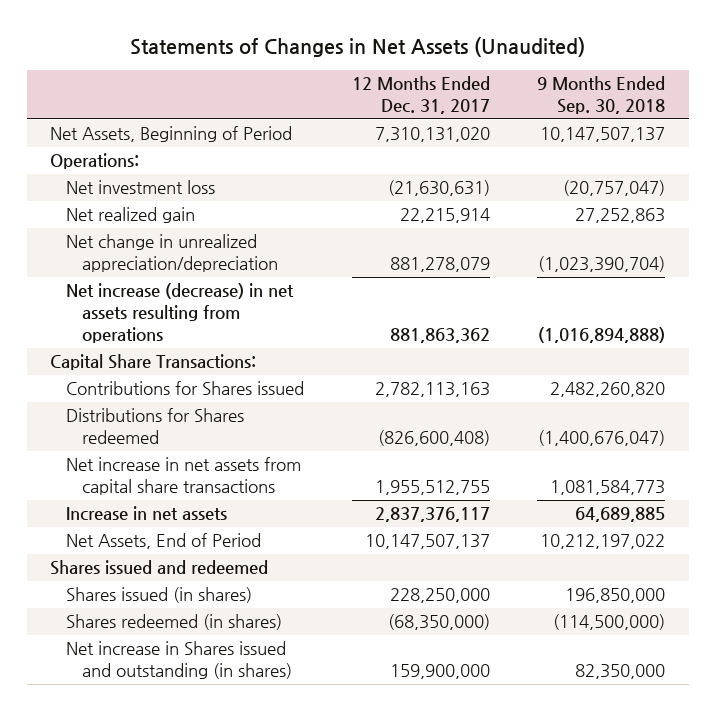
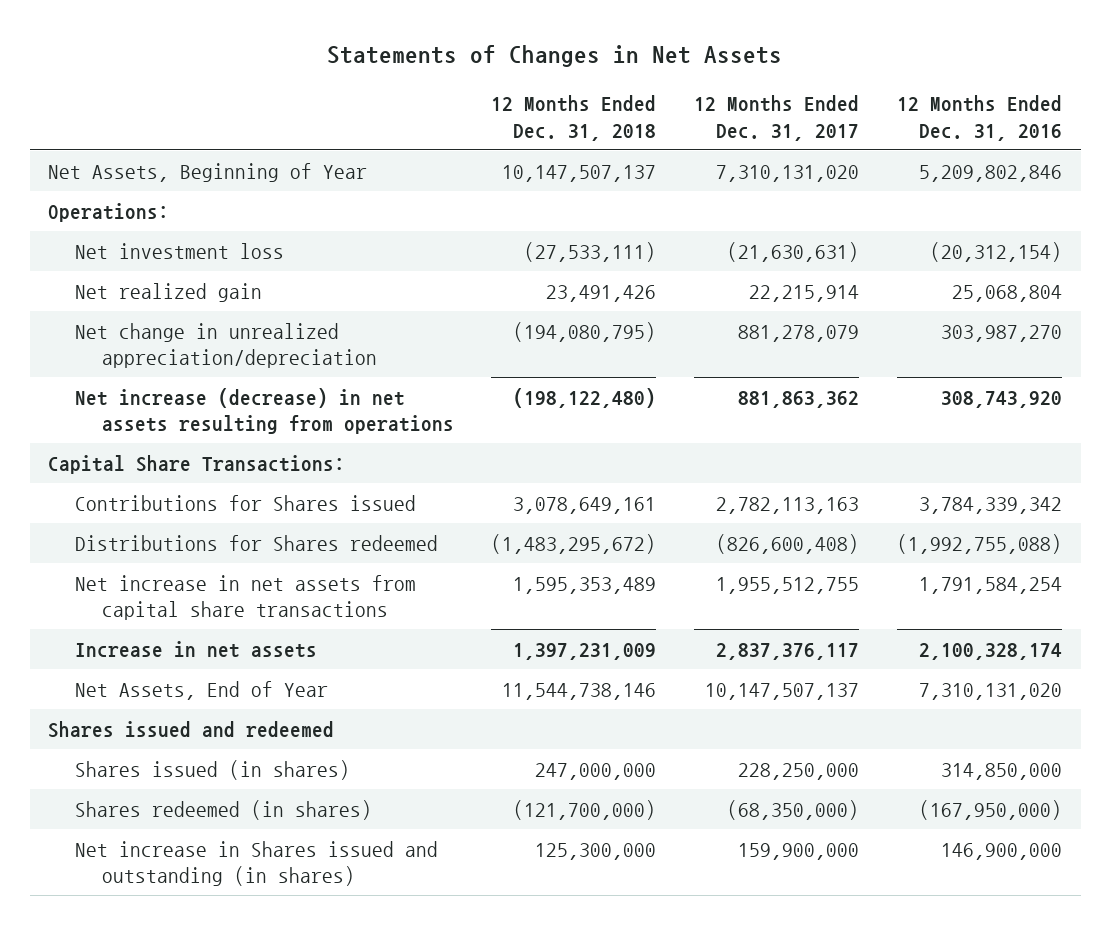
- Statements of Changes in Net Assets (Unaudited)
+ Statements of Changes in Net Assets
- | 12 Months Ended Dec. 31, 2017 | 9 Months Ended Sep. 30, 2018
+ | 12 Months Ended Dec. 31, 2018 | 12 Months Ended Dec. 31, 2017 | 12 Months Ended Dec. 31, 2016
- Net Assets, Beginning of Period | 7,310,131,020 | 10,147,507,137
+ Net Assets, Beginning of Year | 10,147,507,137 | 7,310,131,020 | 5,209,802,846
- Net Assets, End of Period | 10,147,507,137 | 10,212,197,022
+ Net Assets, End of Year | 11,544,738,146 | 10,147,507,137 | 7,310,131,020

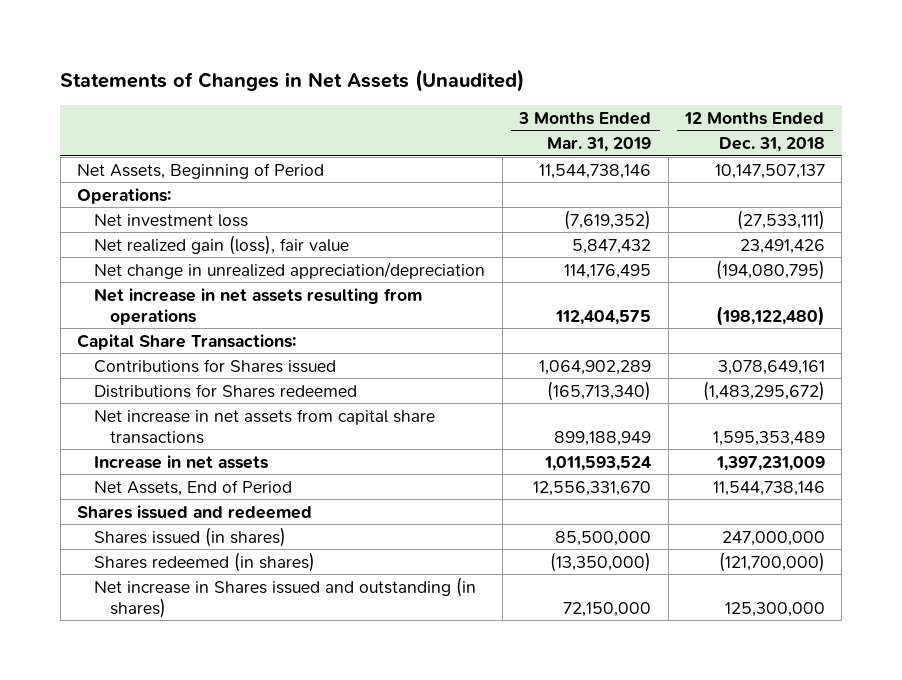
- Statements of Changes in Net Assets
+ Statements of Changes in Net Assets (Unaudited)
- | 12 Months Ended Dec. 31, 2018 | 12 Months Ended Dec. 31, 2017 | 12 Months Ended Dec. 31, 2016
+ | 3 Months Ended Mar. 31, 2019 | 12 Months Ended Dec. 31, 2018
- Net Assets, Beginning of Year | 10,147,507,137 | 7,310,131,020 | 5,209,802,846
+ Net Assets, Beginning of Period | 11,544,738,146 | 10,147,507,137
- Net realized gain | 23,491,426 | 22,215,914 | 25,068,804
+ Net realized gain (loss), fair value | 5,847,432 | 23,491,426
- Net increase (decrease) in net assets resulting from operations | (198,122,480) | 881,863,362 | 308,743,920
+ Net increase in net assets resulting from operations | 112,404,575 | (198,122,480)
- Net Assets, End of Year | 11,544,738,146 | 10,147,507,137 | 7,310,131,020
+ Net Assets, End of Period | 12,556,331,670 | 11,544,738,146

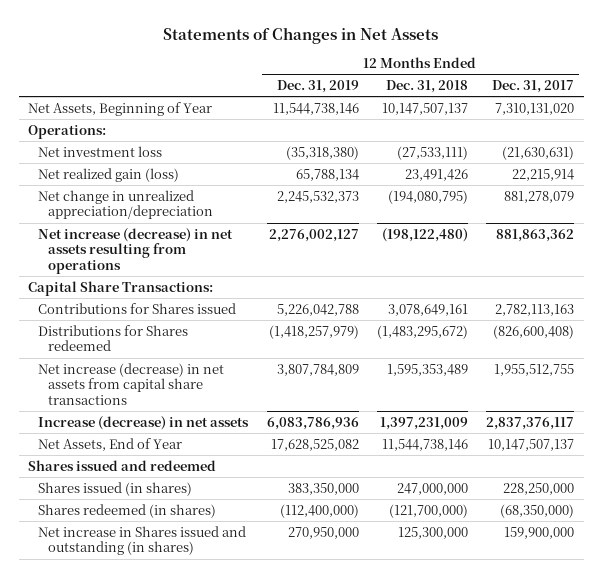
- Statements of Changes in Net Assets (Unaudited)
+ Statements of Changes in Net Assets
- | 3 Months Ended Mar. 31, 2019 | 12 Months Ended Dec. 31, 2018
+ | 12 Months Ended Dec. 31, 2019 | 12 Months Ended Dec. 31, 2018 | 12 Months Ended Dec. 31, 2017
- Net Assets, Beginning of Period | 11,544,738,146 | 10,147,507,137
+ Net Assets, Beginning of Year | 11,544,738,146 | 10,147,507,137 | 7,310,131,020
- Net realized gain (loss), fair value | 5,847,432 | 23,491,426
+ Net realized gain (loss) | 65,788,134 | 23,491,426 | 22,215,914
- Net increase in net assets resulting from operations | 112,404,575 | (198,122,480)
+ Net increase (decrease) in net assets resulting from operations | 2,276,002,127 | (198,122,480) | 881,863,362
- Net increase in net assets from capital share transactions | 899,188,949 | 1,595,353,489
- Increase in net assets | 1,011,593,524 | 1,397,231,009
- Net Assets, End of Period | 12,556,331,670 | 11,544,738,146
+ Net increase (decrease) in net assets from capital share transactions | 3,807,784,809 | 1,595,353,489 | 1,955,512,755
+ Increase (decrease) in net assets | 6,083,786,936 | 1,397,231,009 | 2,837,376,117
+ Net Assets, End of Year | 17,628,525,082 | 11,544,738,146 | 10,147,507,137

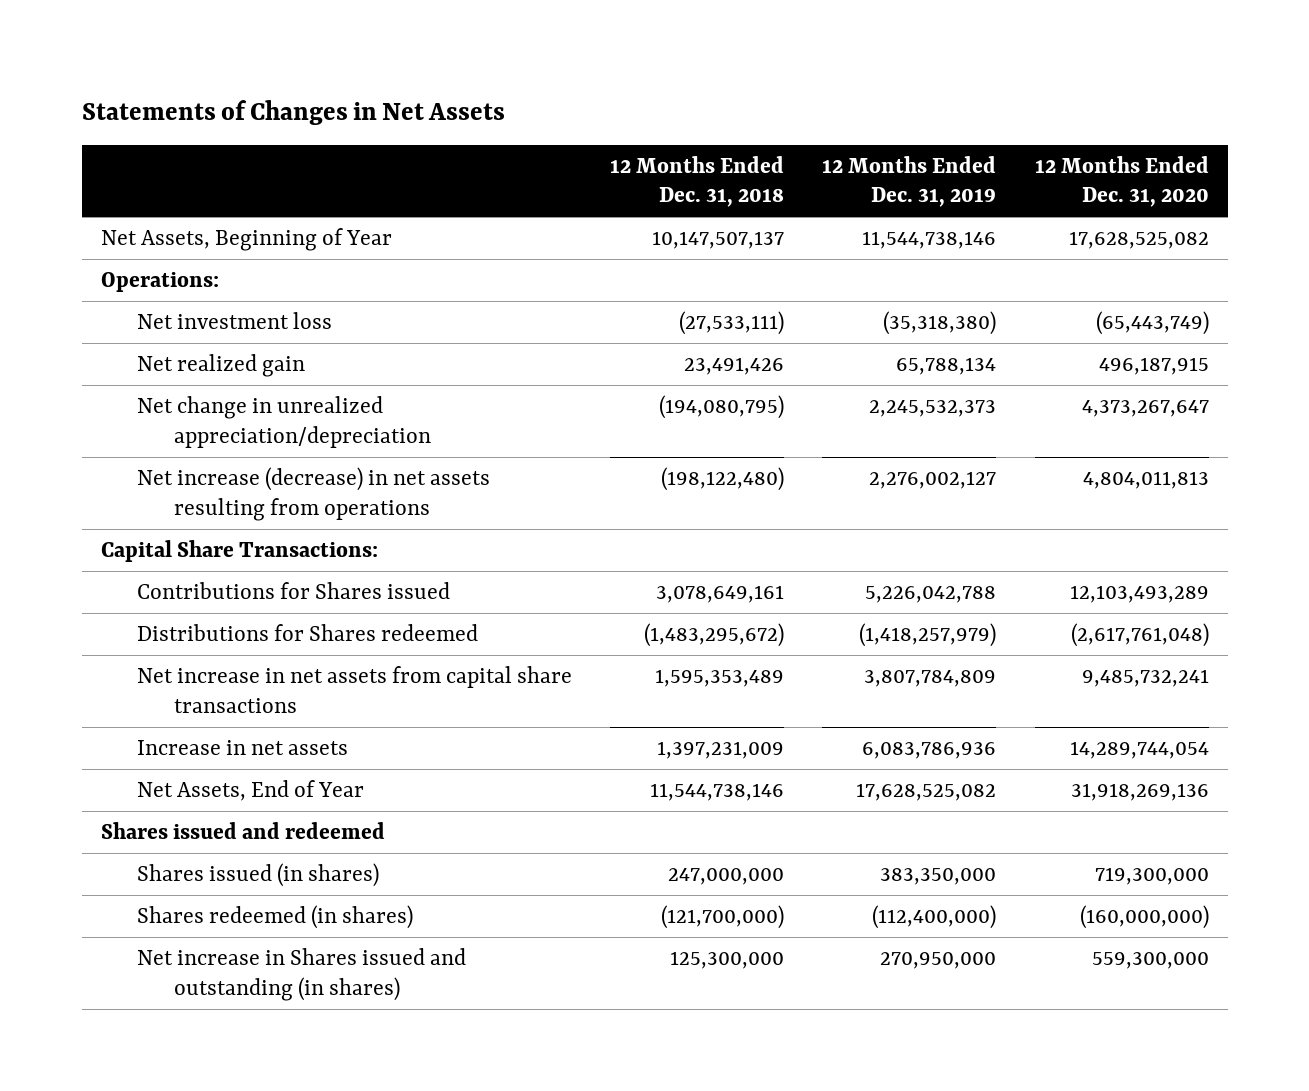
- | 12 Months Ended Dec. 31, 2019 | 12 Months Ended Dec. 31, 2018 | 12 Months Ended Dec. 31, 2017
+ | 12 Months Ended Dec. 31, 2018 | 12 Months Ended Dec. 31, 2019 | 12 Months Ended Dec. 31, 2020
- Net realized gain (loss) | 65,788,134 | 23,491,426 | 22,215,914
+ Net realized gain | 23,491,426 | 65,788,134 | 496,187,915
- Net increase (decrease) in net assets from capital share transactions | 3,807,784,809 | 1,595,353,489 | 1,955,512,755
- Increase (decrease) in net assets | 6,083,786,936 | 1,397,231,009 | 2,837,376,117
+ Net increase in net assets from capital share transactions | 1,595,353,489 | 3,807,784,809 | 9,485,732,241
+ Increase in net assets | 1,397,231,009 | 6,083,786,936 | 14,289,744,054

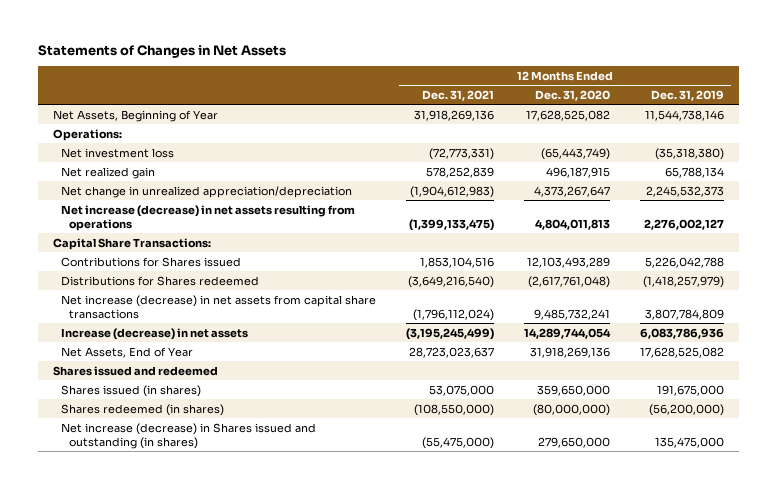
- | 12 Months Ended Dec. 31, 2018 | 12 Months Ended Dec. 31, 2019 | 12 Months Ended Dec. 31, 2020
+ | 12 Months Ended Dec. 31, 2021 | 12 Months Ended Dec. 31, 2020 | 12 Months Ended Dec. 31, 2019
- Net increase in net assets from capital share transactions | 1,595,353,489 | 3,807,784,809 | 9,485,732,241
- Increase in net assets | 1,397,231,009 | 6,083,786,936 | 14,289,744,054
+ Net increase (decrease) in net assets from capital share transactions | (1,796,112,024) | 9,485,732,241 | 3,807,784,809
+ Increase (decrease) in net assets | (3,195,245,499) | 14,289,744,054 | 6,083,786,936
- Shares issued (in shares) | 247,000,000 | 383,350,000 | 719,300,000
- Shares redeemed (in shares) | (121,700,000) | (112,400,000) | (160,000,000)
- Net increase in Shares issued and outstanding (in shares) | 125,300,000 | 270,950,000 | 559,300,000
+ Shares issued (in shares) | 53,075,000 | 359,650,000 | 191,675,000
+ Shares redeemed (in shares) | (108,550,000) | (80,000,000) | (56,200,000)
+ Net increase (decrease) in Shares issued and outstanding (in shares) | (55,475,000) | 279,650,000 | 135,475,000

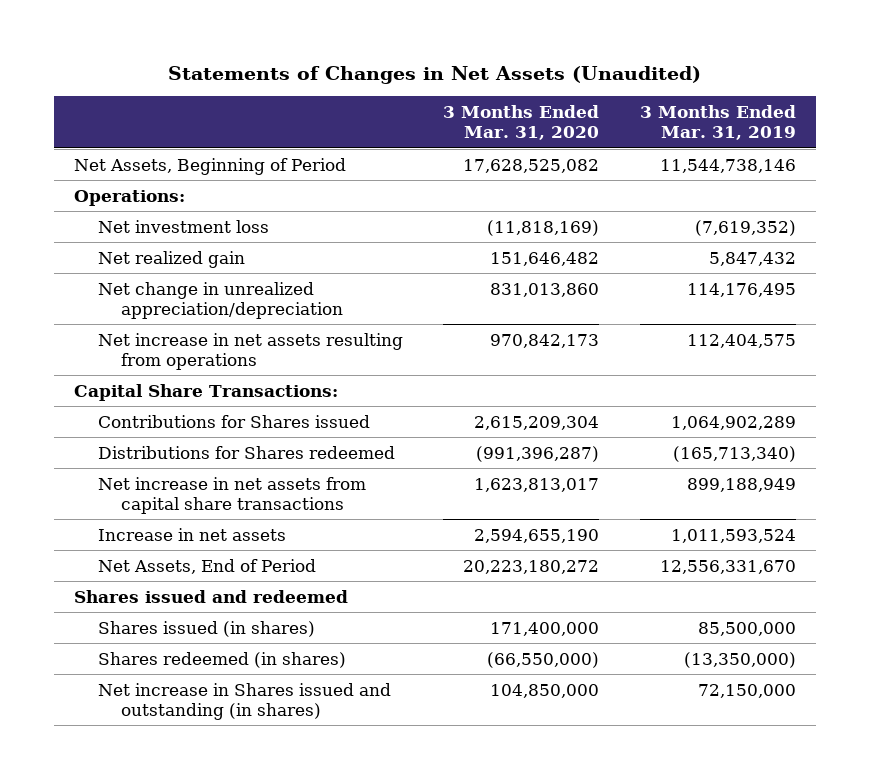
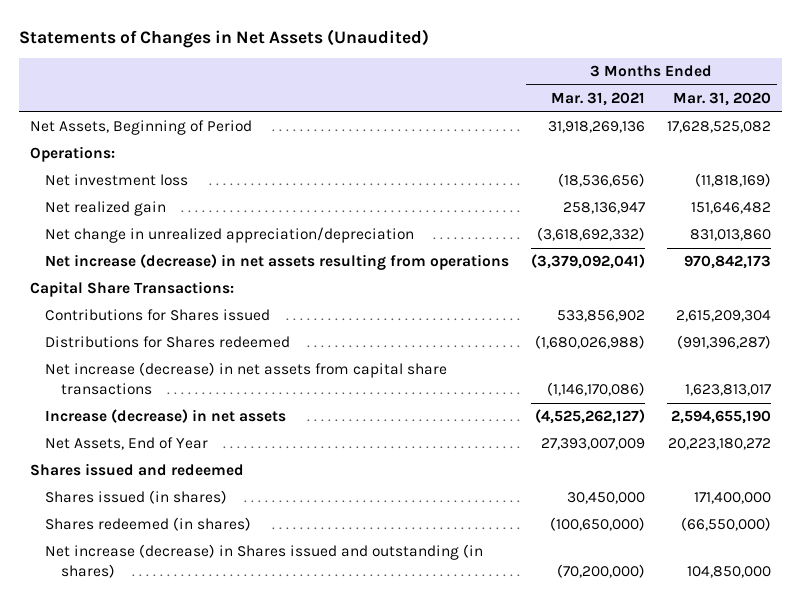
- | 3 Months Ended Mar. 31, 2020 | 3 Months Ended Mar. 31, 2019
+ | 3 Months Ended Mar. 31, 2021 | 3 Months Ended Mar. 31, 2020
- Net increase in net assets resulting from operations | 970,842,173 | 112,404,575
+ Net increase (decrease) in net assets resulting from operations | (3,379,092,041) | 970,842,173
- Net increase in net assets from capital share transactions | 1,623,813,017 | 899,188,949
- Increase in net assets | 2,594,655,190 | 1,011,593,524
- Net Assets, End of Period | 20,223,180,272 | 12,556,331,670
+ Net increase (decrease) in net assets from capital share transactions | (1,146,170,086) | 1,623,813,017
+ Increase (decrease) in net assets | (4,525,262,127) | 2,594,655,190
+ Net Assets, End of Year | 27,393,007,009 | 20,223,180,272
- Net increase in Shares issued and outstanding (in shares) | 104,850,000 | 72,150,000
+ Net increase (decrease) in Shares issued and outstanding (in shares) | (70,200,000) | 104,850,000

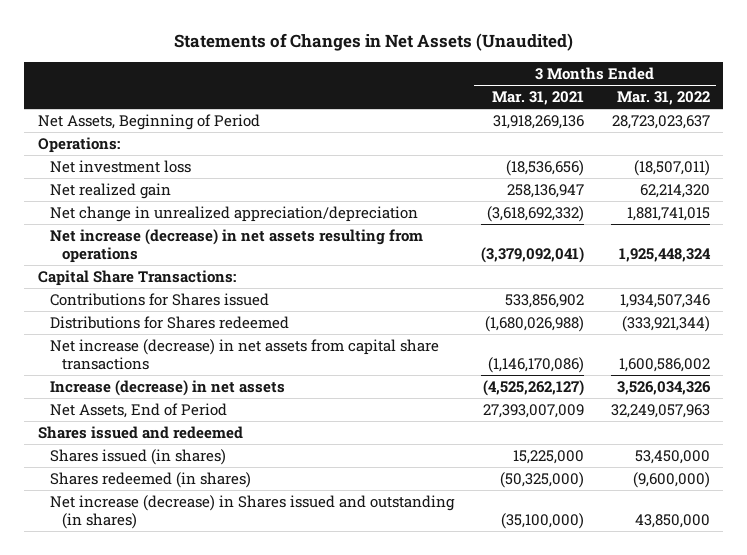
- | 3 Months Ended Mar. 31, 2021 | 3 Months Ended Mar. 31, 2020
+ | 3 Months Ended Mar. 31, 2021 | 3 Months Ended Mar. 31, 2022
- Net Assets, End of Year | 27,393,007,009 | 20,223,180,272
+ Net Assets, End of Period | 27,393,007,009 | 32,249,057,963
- Shares issued (in shares) | 30,450,000 | 171,400,000
- Shares redeemed (in shares) | (100,650,000) | (66,550,000)
- Net increase (decrease) in Shares issued and outstanding (in shares) | (70,200,000) | 104,850,000
+ Shares issued (in shares) | 15,225,000 | 53,450,000
+ Shares redeemed (in shares) | (50,325,000) | (9,600,000)
+ Net increase (decrease) in Shares issued and outstanding (in shares) | (35,100,000) | 43,850,000

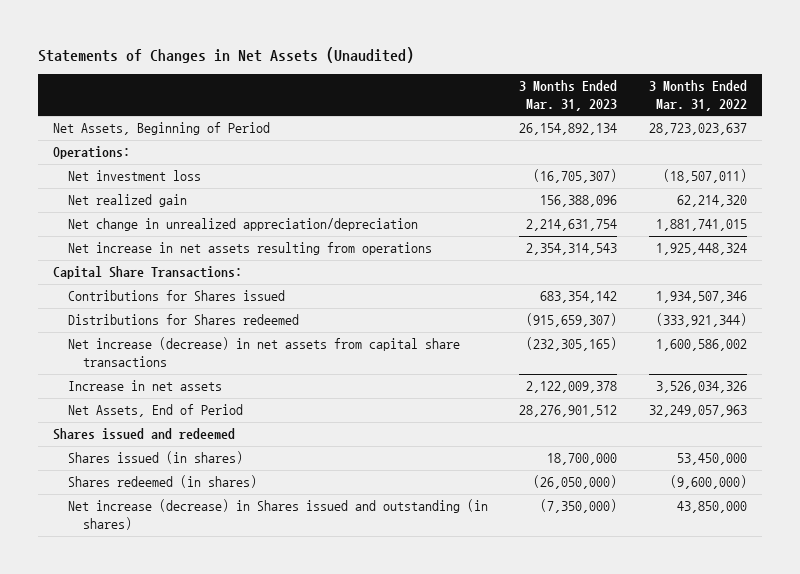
- | 3 Months Ended Mar. 31, 2021 | 3 Months Ended Mar. 31, 2022
+ | 3 Months Ended Mar. 31, 2023 | 3 Months Ended Mar. 31, 2022
- Net increase (decrease) in net assets resulting from operations | (3,379,092,041) | 1,925,448,324
+ Net increase in net assets resulting from operations | 2,354,314,543 | 1,925,448,324
- Increase (decrease) in net assets | (4,525,262,127) | 3,526,034,326
+ Increase in net assets | 2,122,009,378 | 3,526,034,326

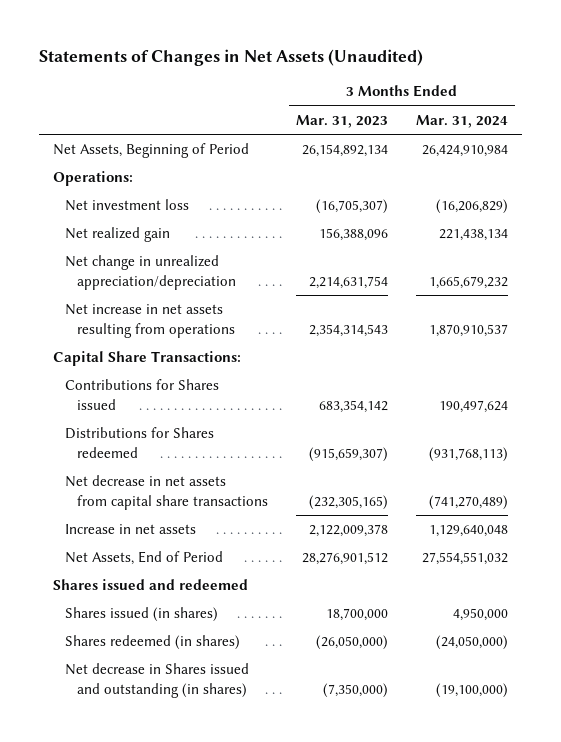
- | 3 Months Ended Mar. 31, 2023 | 3 Months Ended Mar. 31, 2022
+ | 3 Months Ended Mar. 31, 2023 | 3 Months Ended Mar. 31, 2024
- Net increase (decrease) in net assets from capital share transactions | (232,305,165) | 1,600,586,002
+ Net decrease in net assets from capital share transactions | (232,305,165) | (741,270,489)
- Net increase (decrease) in Shares issued and outstanding (in shares) | (7,350,000) | 43,850,000
+ Net decrease in Shares issued and outstanding (in shares) | (7,350,000) | (19,100,000)

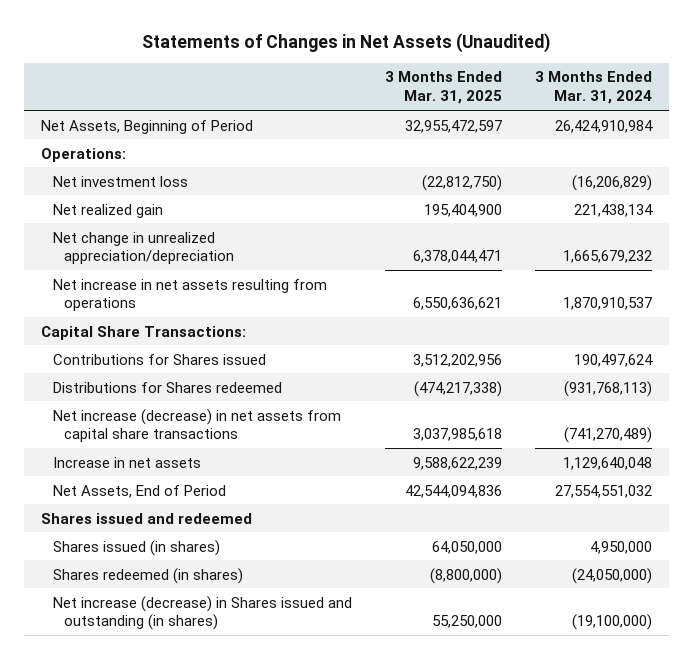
- | 3 Months Ended Mar. 31, 2023 | 3 Months Ended Mar. 31, 2024
+ | 3 Months Ended Mar. 31, 2025 | 3 Months Ended Mar. 31, 2024
- Net decrease in net assets from capital share transactions | (232,305,165) | (741,270,489)
+ Net increase (decrease) in net assets from capital share transactions | 3,037,985,618 | (741,270,489)
- Net decrease in Shares issued and outstanding (in shares) | (7,350,000) | (19,100,000)
+ Net increase (decrease) in Shares issued and outstanding (in shares) | 55,250,000 | (19,100,000)

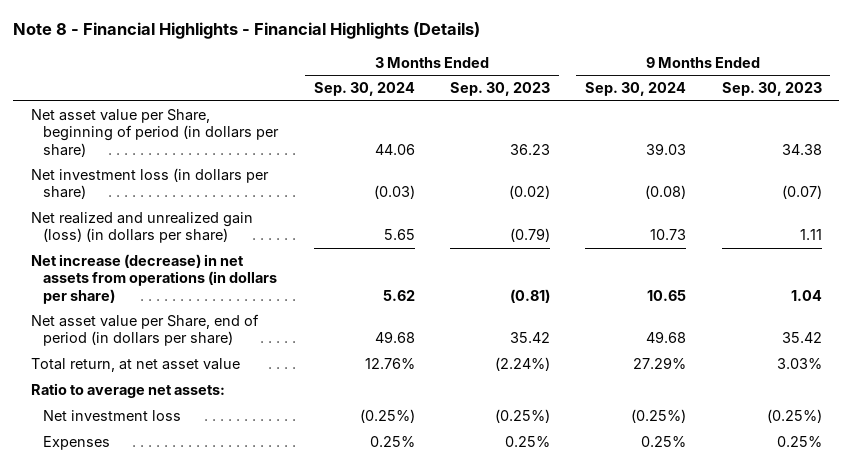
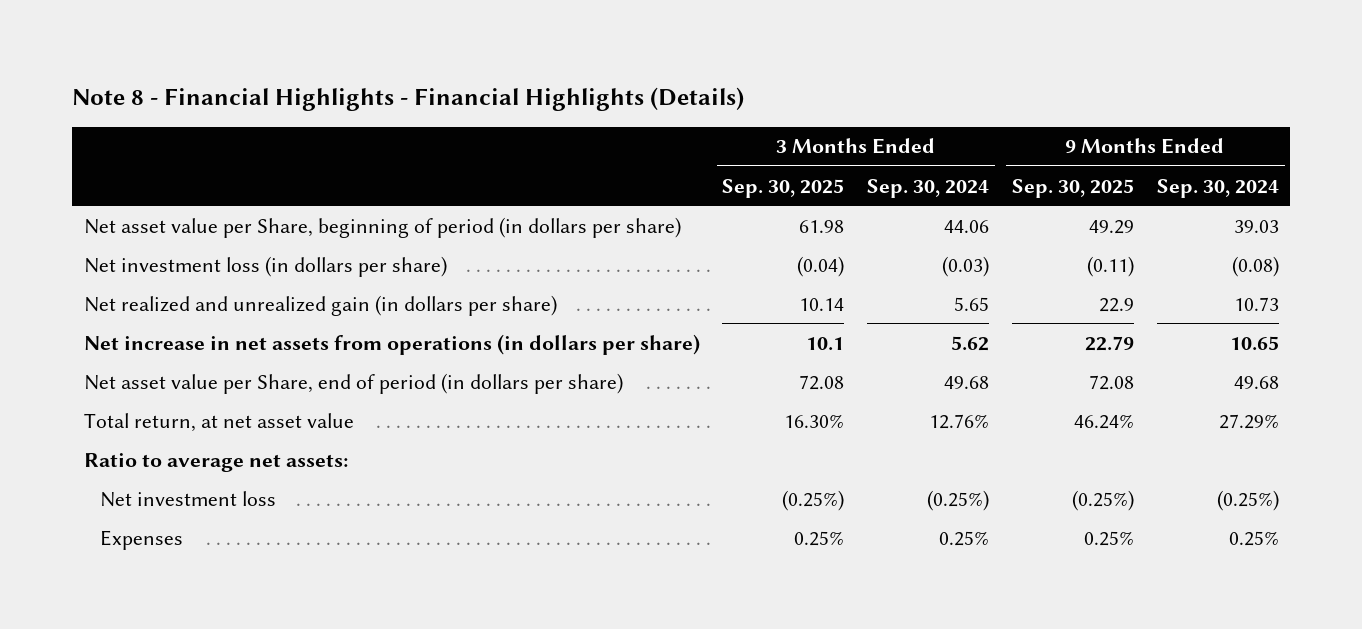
- | 3 Months Ended Sep. 30, 2024 | 3 Months Ended Sep. 30, 2023 | 9 Months Ended Sep. 30, 2024 | 9 Months Ended Sep. 30, 2023
+ | 3 Months Ended Sep. 30, 2025 | 3 Months Ended Sep. 30, 2024 | 9 Months Ended Sep. 30, 2025 | 9 Months Ended Sep. 30, 2024
- Net realized and unrealized gain (loss) (in dollars per share) | 5.65 | (0.79) | 10.73 | 1.11
- Net increase (decrease) in net assets from operations (in dollars per share) | 5.62 | (0.81) | 10.65 | 1.04
+ Net realized and unrealized gain (in dollars per share) | 10.14 | 5.65 | 22.9 | 10.73
+ Net increase in net assets from operations (in dollars per share) | 10.1 | 5.62 | 22.79 | 10.65

